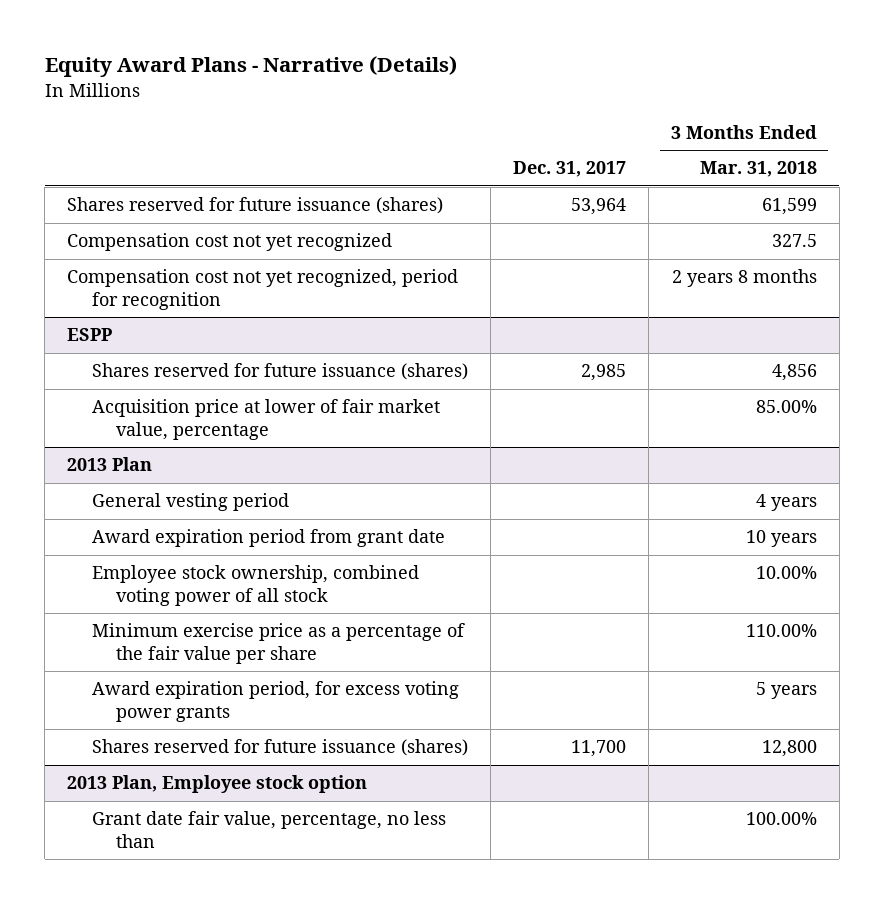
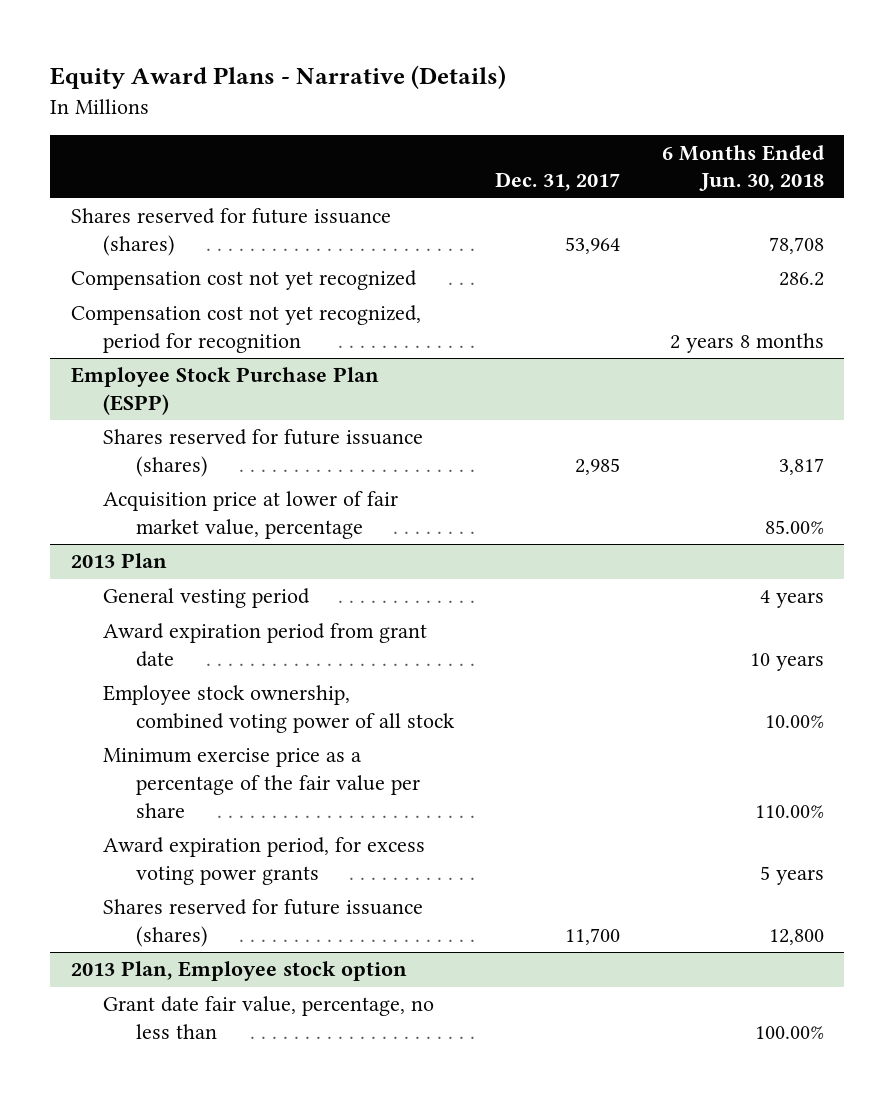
- | Dec. 31, 2017 | 3 Months Ended Mar. 31, 2018
+ | Dec. 31, 2017 | 6 Months Ended Jun. 30, 2018
- ESPP
+ Employee Stock Purchase Plan (ESPP)

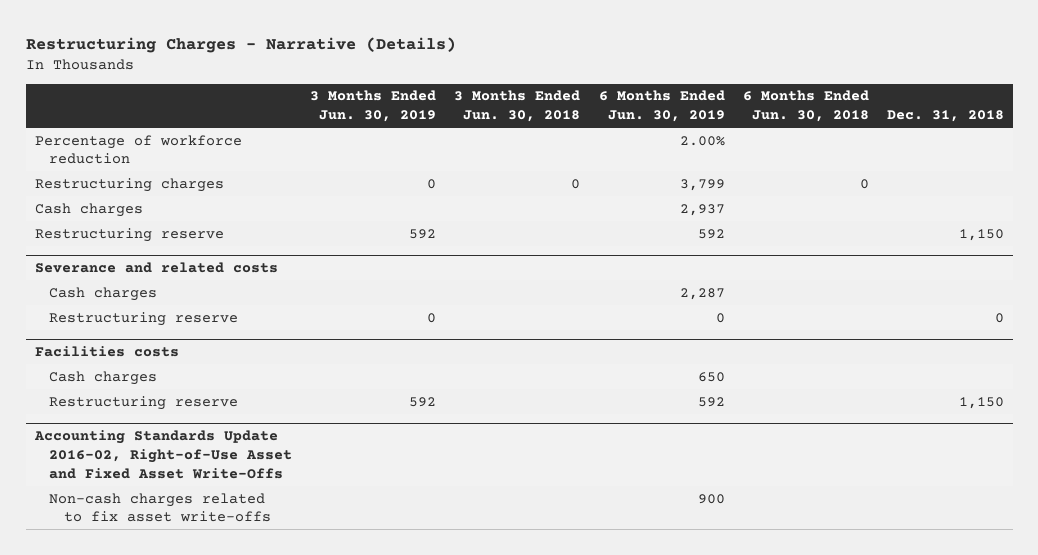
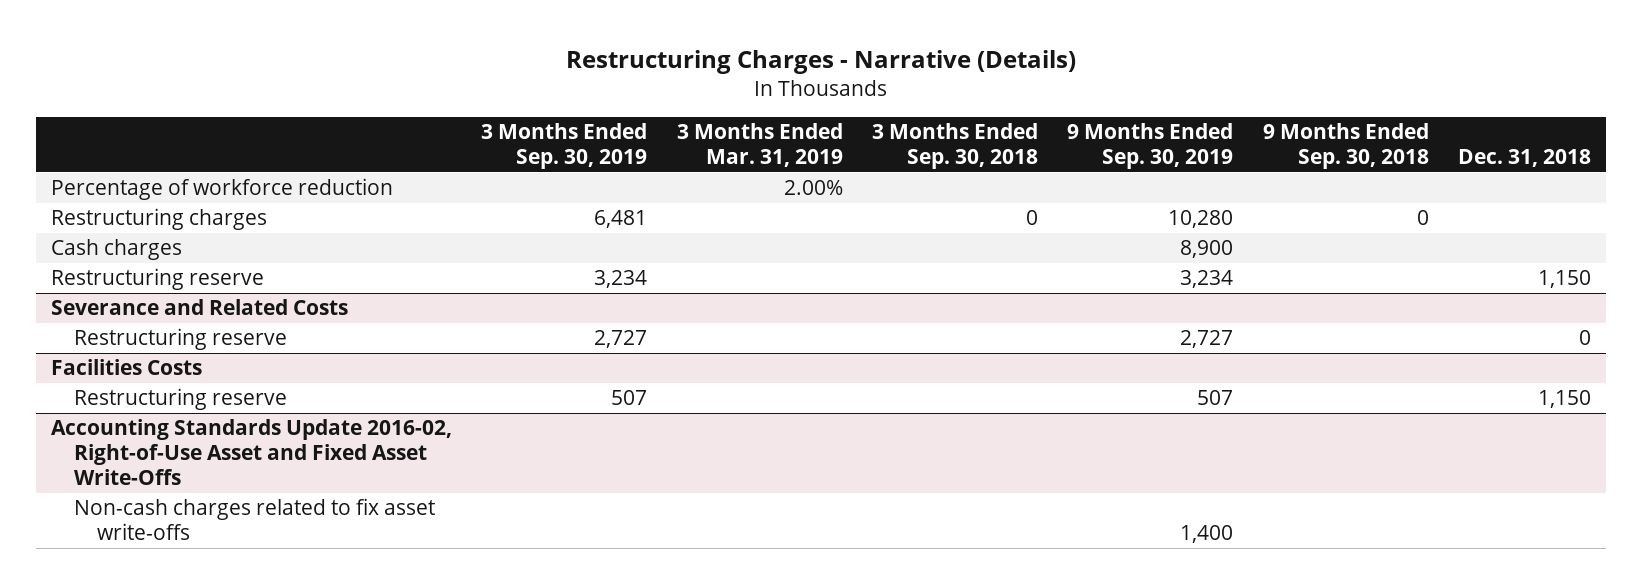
- | 3 Months Ended Jun. 30, 2019 | 3 Months Ended Jun. 30, 2018 | 6 Months Ended Jun. 30, 2019 | 6 Months Ended Jun. 30, 2018 | Dec. 31, 2018
+ | 3 Months Ended Sep. 30, 2019 | 3 Months Ended Mar. 31, 2019 | 3 Months Ended Sep. 30, 2018 | 9 Months Ended Sep. 30, 2019 | 9 Months Ended Sep. 30, 2018 | Dec. 31, 2018
- Severance and related costs
- Cash charges | | | 2,287 | |
+ Severance and Related Costs
- Facilities costs
- Cash charges | | | 650 | |
+ Facilities Costs

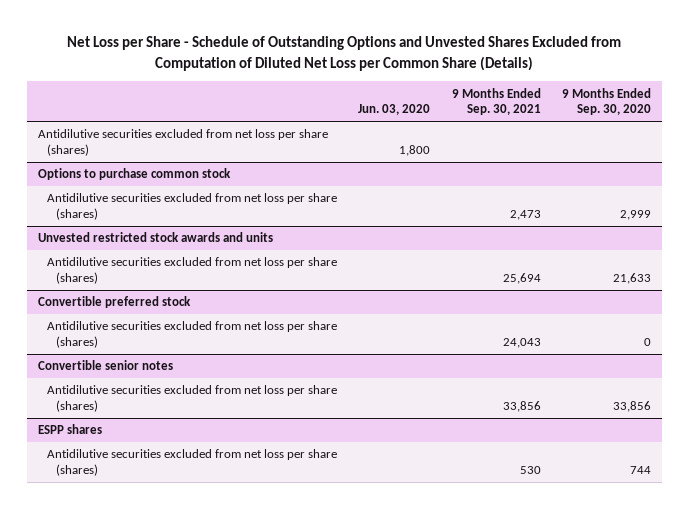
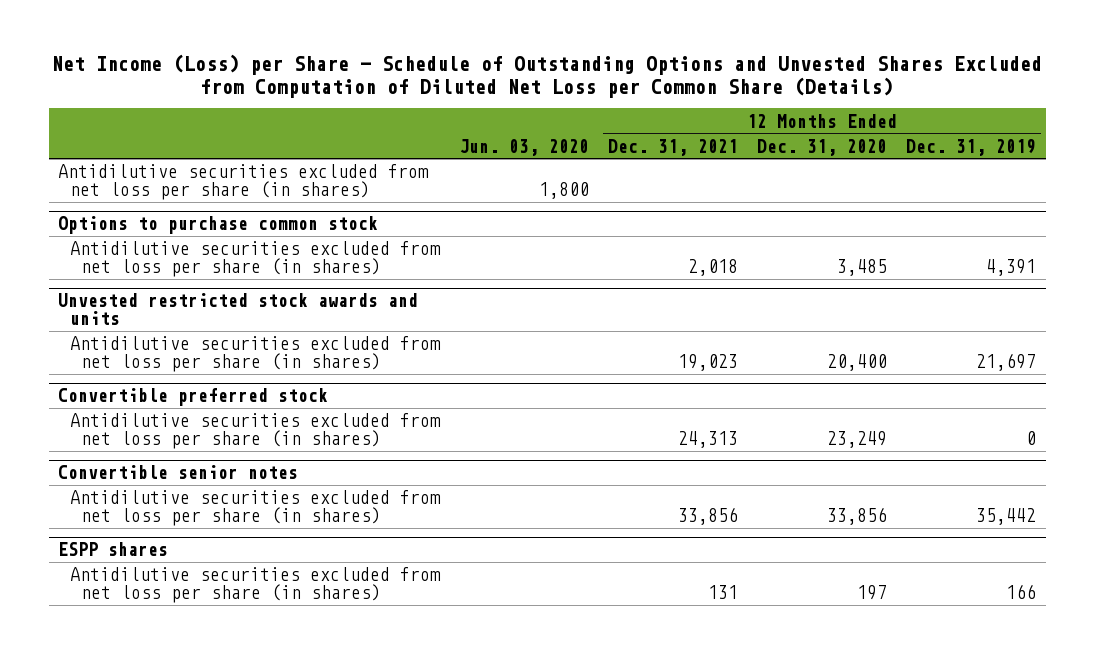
- Net Loss per Share - Schedule of Outstanding Options and Unvested Shares Excluded from Computation of Diluted Net Loss per Common Share (Details)
+ Net Income (Loss) per Share - Schedule of Outstanding Options and Unvested Shares Excluded from Computation of Diluted Net Loss per Common Share (Details)
- | Jun. 03, 2020 | 9 Months Ended Sep. 30, 2021 | 9 Months Ended Sep. 30, 2020
+ | Jun. 03, 2020 | 12 Months Ended Dec. 31, 2021 | 12 Months Ended Dec. 31, 2020 | 12 Months Ended Dec. 31, 2019
- Antidilutive securities excluded from net loss per share (shares) | 1,800 | |
+ Antidilutive securities excluded from net loss per share (in shares) | 1,800 | | |
@ Options to purchase common stock
- Antidilutive securities excluded from net loss per share (shares) | | 2,473 | 2,999
+ Antidilutive securities excluded from net loss per share (in shares) | | 2,018 | 3,485 | 4,391
@ Unvested restricted stock awards and units
- Antidilutive securities excluded from net loss per share (shares) | | 25,694 | 21,633
+ Antidilutive securities excluded from net loss per share (in shares) | | 19,023 | 20,400 | 21,697
@ Convertible preferred stock
- Antidilutive securities excluded from net loss per share (shares) | | 24,043 | 0
+ Antidilutive securities excluded from net loss per share (in shares) | | 24,313 | 23,249 | 0
@ Convertible senior notes
- Antidilutive securities excluded from net loss per share (shares) | | 33,856 | 33,856
+ Antidilutive securities excluded from net loss per share (in shares) | | 33,856 | 33,856 | 35,442
@ ESPP shares
- Antidilutive securities excluded from net loss per share (shares) | | 530 | 744
+ Antidilutive securities excluded from net loss per share (in shares) | | 131 | 197 | 166

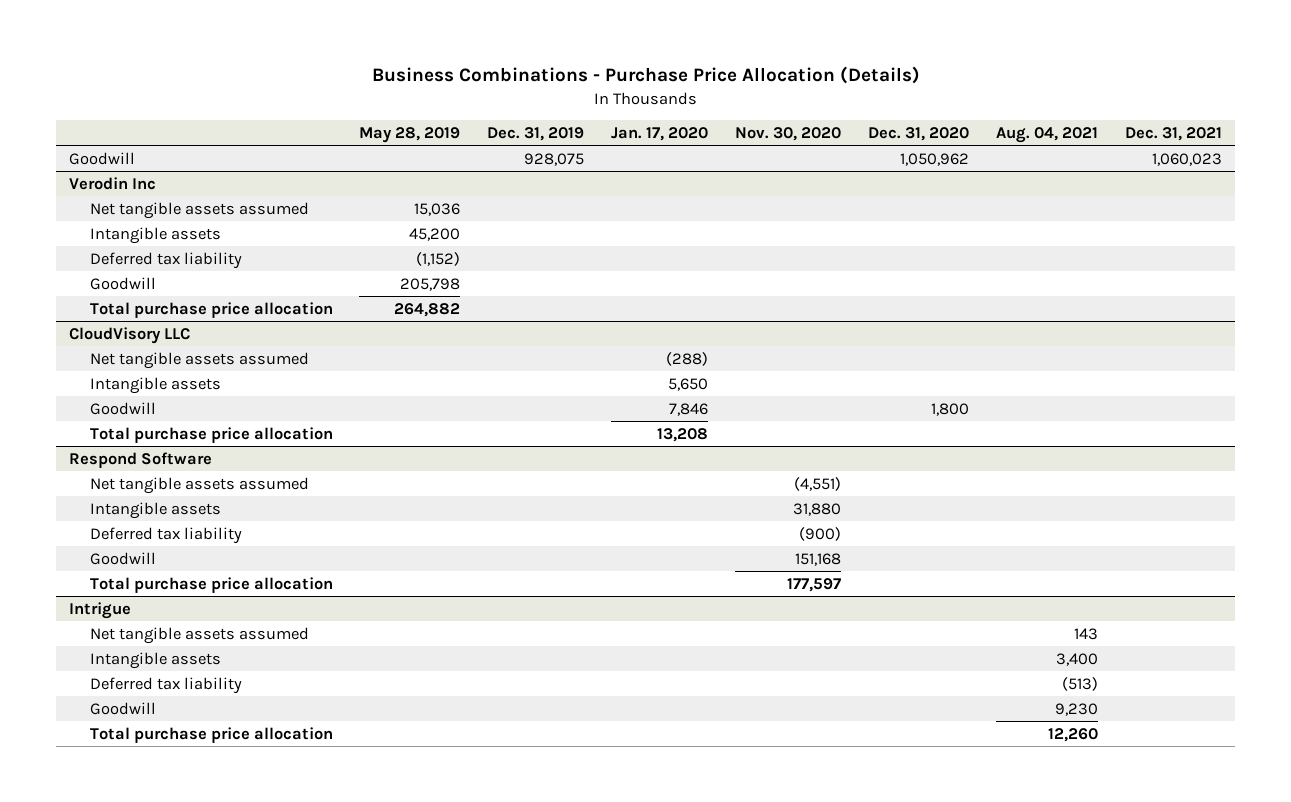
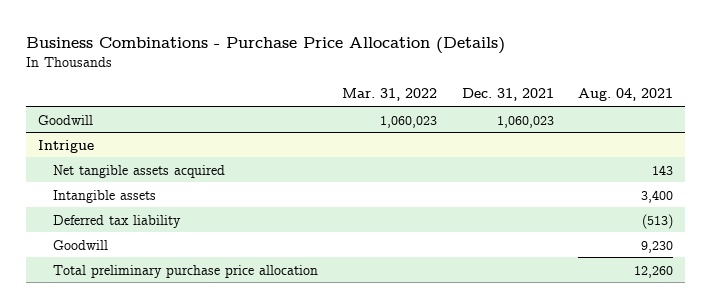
- | May 28, 2019 | Dec. 31, 2019 | Jan. 17, 2020 | Nov. 30, 2020 | Dec. 31, 2020 | Aug. 04, 2021 | Dec. 31, 2021
+ | Mar. 31, 2022 | Dec. 31, 2021 | Aug. 04, 2021
- Verodin Inc
- Net tangible assets assumed | 15,036 | | | | | |
- Intangible assets | 45,200 | | | | | |
- Deferred tax liability | (1,152) | | | | | |
- Goodwill | 205,798 | | | | | |
- Total purchase price allocation | 264,882 | | | | | |
- CloudVisory LLC
- Net tangible assets assumed | | | (288) | | | |
- Intangible assets | | | 5,650 | | | |
- Goodwill | | | 7,846 | | 1,800 | |
- Total purchase price allocation | | | 13,208 | | | |
- Respond Software
- Net tangible assets assumed | | | | (4,551) | | |
- Intangible assets | | | | 31,880 | | |
- Deferred tax liability | | | | (900) | | |
- Goodwill | | | | 151,168 | | |
- Total purchase price allocation | | | | 177,597 | | |
@ Intrigue
- Net tangible assets assumed | | | | | | 143 |
+ Net tangible assets acquired | | | 143
- Total purchase price allocation | | | | | | 12,260 |
+ Total preliminary purchase price allocation | | | 12,260

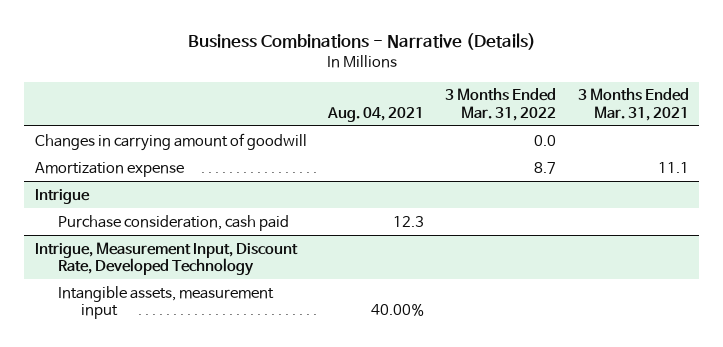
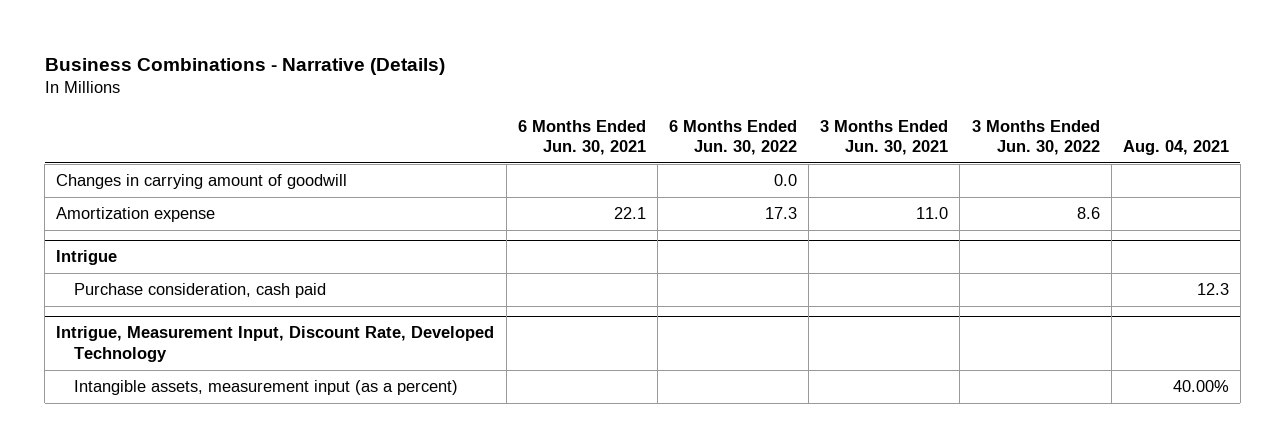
- | Aug. 04, 2021 | 3 Months Ended Mar. 31, 2022 | 3 Months Ended Mar. 31, 2021
+ | 6 Months Ended Jun. 30, 2021 | 6 Months Ended Jun. 30, 2022 | 3 Months Ended Jun. 30, 2021 | 3 Months Ended Jun. 30, 2022 | Aug. 04, 2021
@ Intrigue, Measurement Input, Discount Rate, Developed Technology
- Intangible assets, measurement input | 40.00% | |
+ Intangible assets, measurement input (as a percent) | | | | | 40.00%

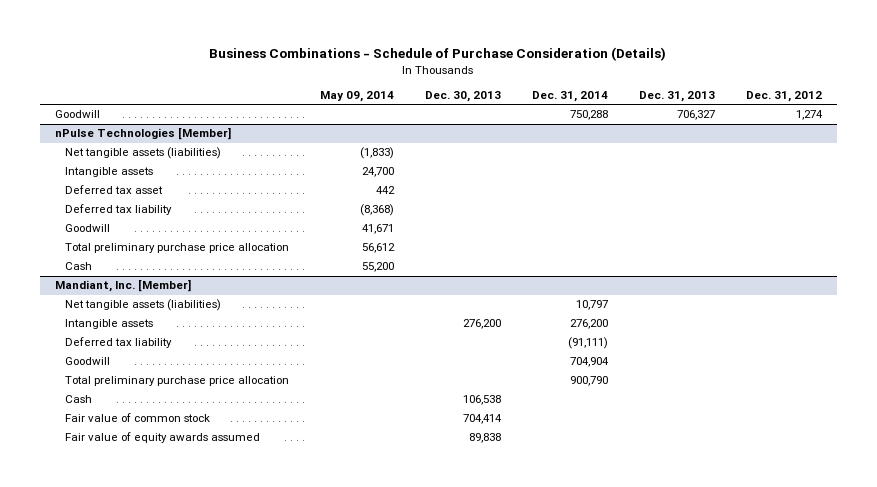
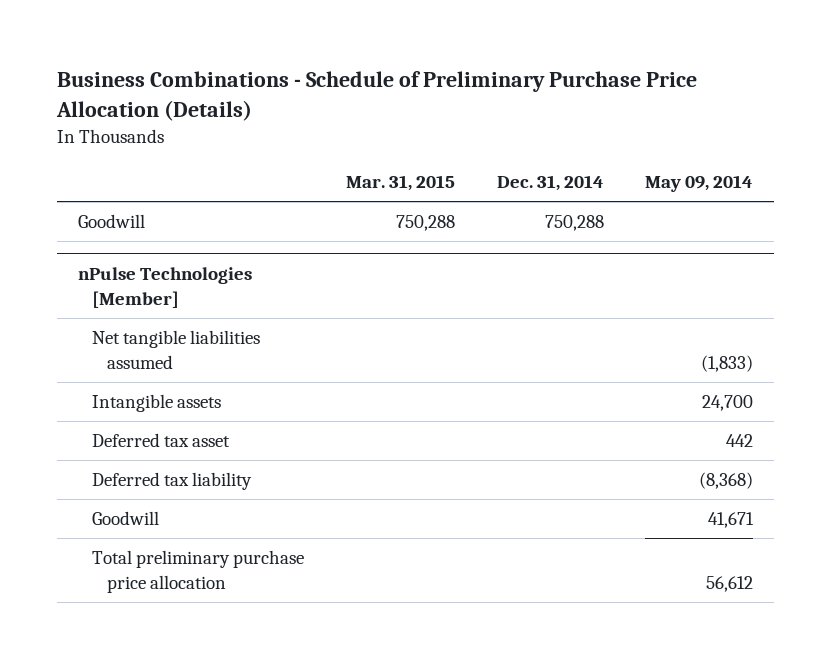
- Business Combinations - Schedule of Purchase Consideration (Details)
+ Business Combinations - Schedule of Preliminary Purchase Price Allocation (Details)
- | May 09, 2014 | Dec. 30, 2013 | Dec. 31, 2014 | Dec. 31, 2013 | Dec. 31, 2012
+ | Mar. 31, 2015 | Dec. 31, 2014 | May 09, 2014
@ nPulse Technologies [Member]
- Net tangible assets (liabilities) | (1,833) | | | |
+ Net tangible liabilities assumed | | | (1,833)
- Cash | 55,200 | | | |
- Mandiant, Inc. [Member]
- Net tangible assets (liabilities) | | | 10,797 | |
- Intangible assets | | 276,200 | 276,200 | |
- Deferred tax liability | | | (91,111) | |
- Goodwill | | | 704,904 | |
- Total preliminary purchase price allocation | | | 900,790 | |
- Cash | | 106,538 | | |
- Fair value of common stock | | 704,414 | | |
- Fair value of equity awards assumed | | 89,838 | | |

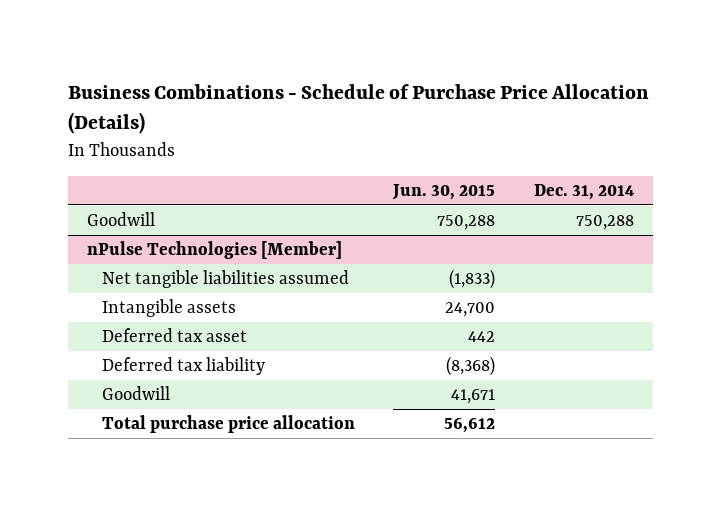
- Business Combinations - Schedule of Preliminary Purchase Price Allocation (Details)
+ Business Combinations - Schedule of Purchase Price Allocation (Details)
- | Mar. 31, 2015 | Dec. 31, 2014 | May 09, 2014
+ | Jun. 30, 2015 | Dec. 31, 2014
@ nPulse Technologies [Member]
- Total preliminary purchase price allocation | | | 56,612
+ Total purchase price allocation | 56,612 |

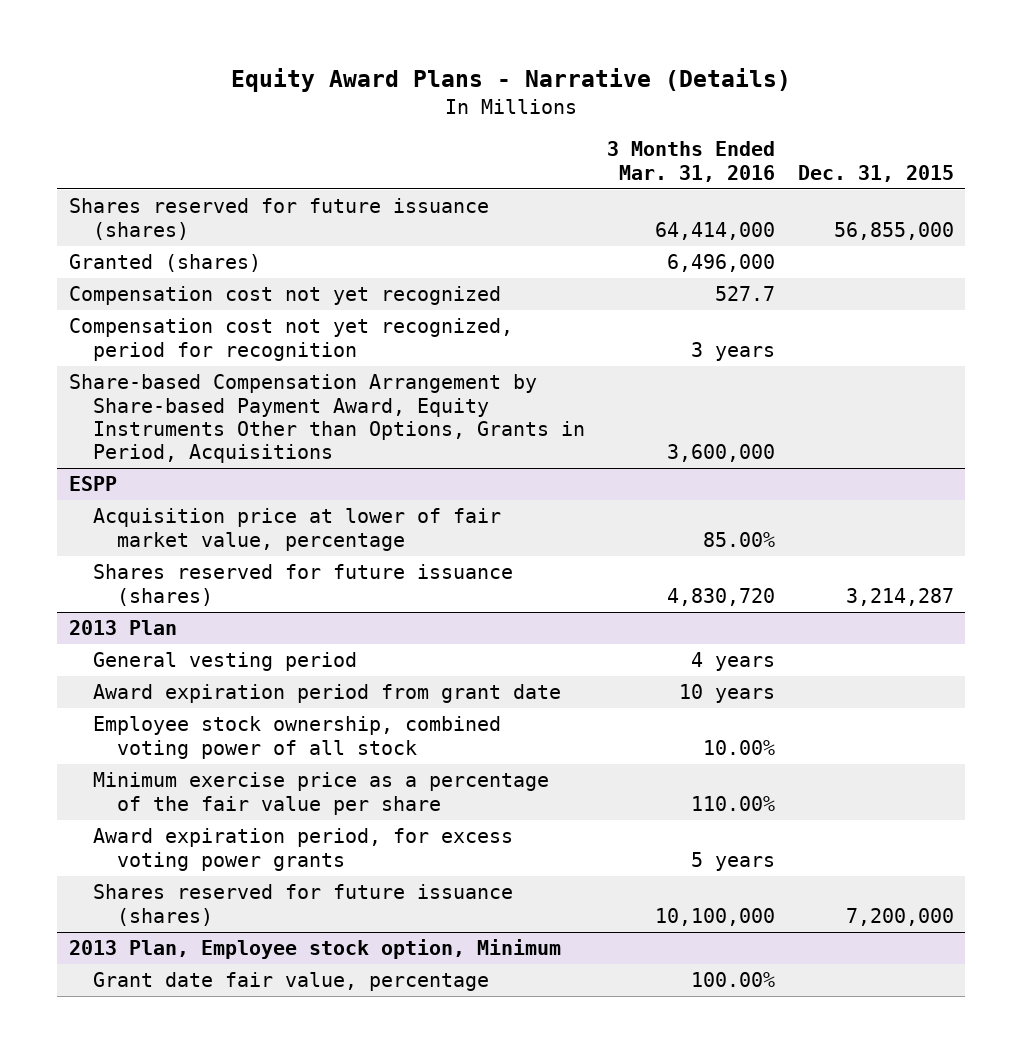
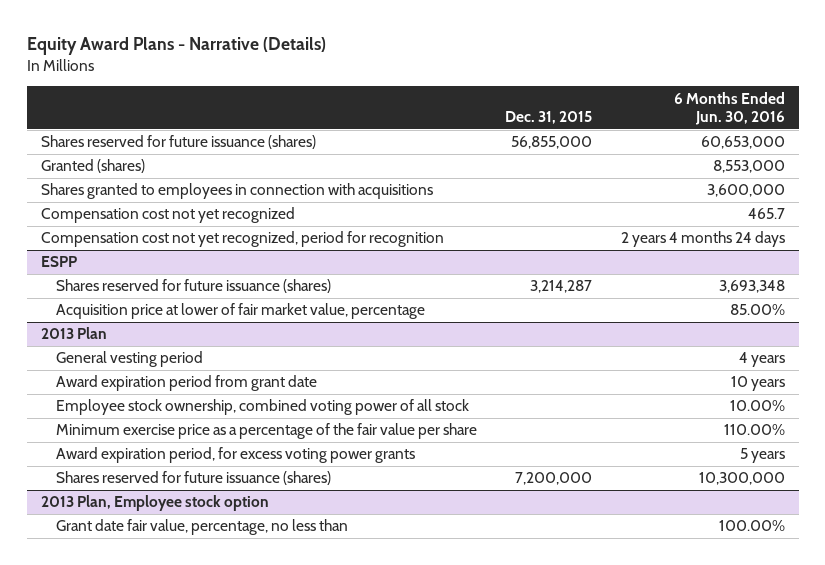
- | 3 Months Ended Mar. 31, 2016 | Dec. 31, 2015
+ | Dec. 31, 2015 | 6 Months Ended Jun. 30, 2016
+ Shares granted to employees in connection with acquisitions | | 3,600,000
- Share-based Compensation Arrangement by Share-based Payment Award, Equity Instruments Other than Options, Grants in Period, Acquisitions | 3,600,000 |
@ ESPP
moved down: Acquisition price at lower of fair market value, percentage | | 85.00%
- 2013 Plan, Employee stock option, Minimum
- Grant date fair value, percentage | 100.00% |
+ 2013 Plan, Employee stock option
+ Grant date fair value, percentage, no less than | | 100.00%

